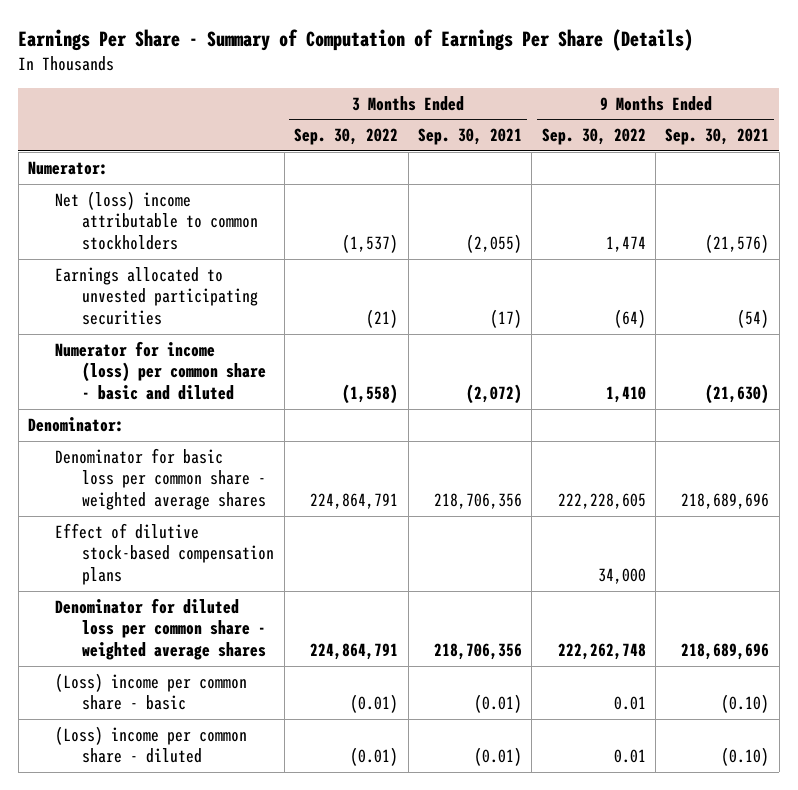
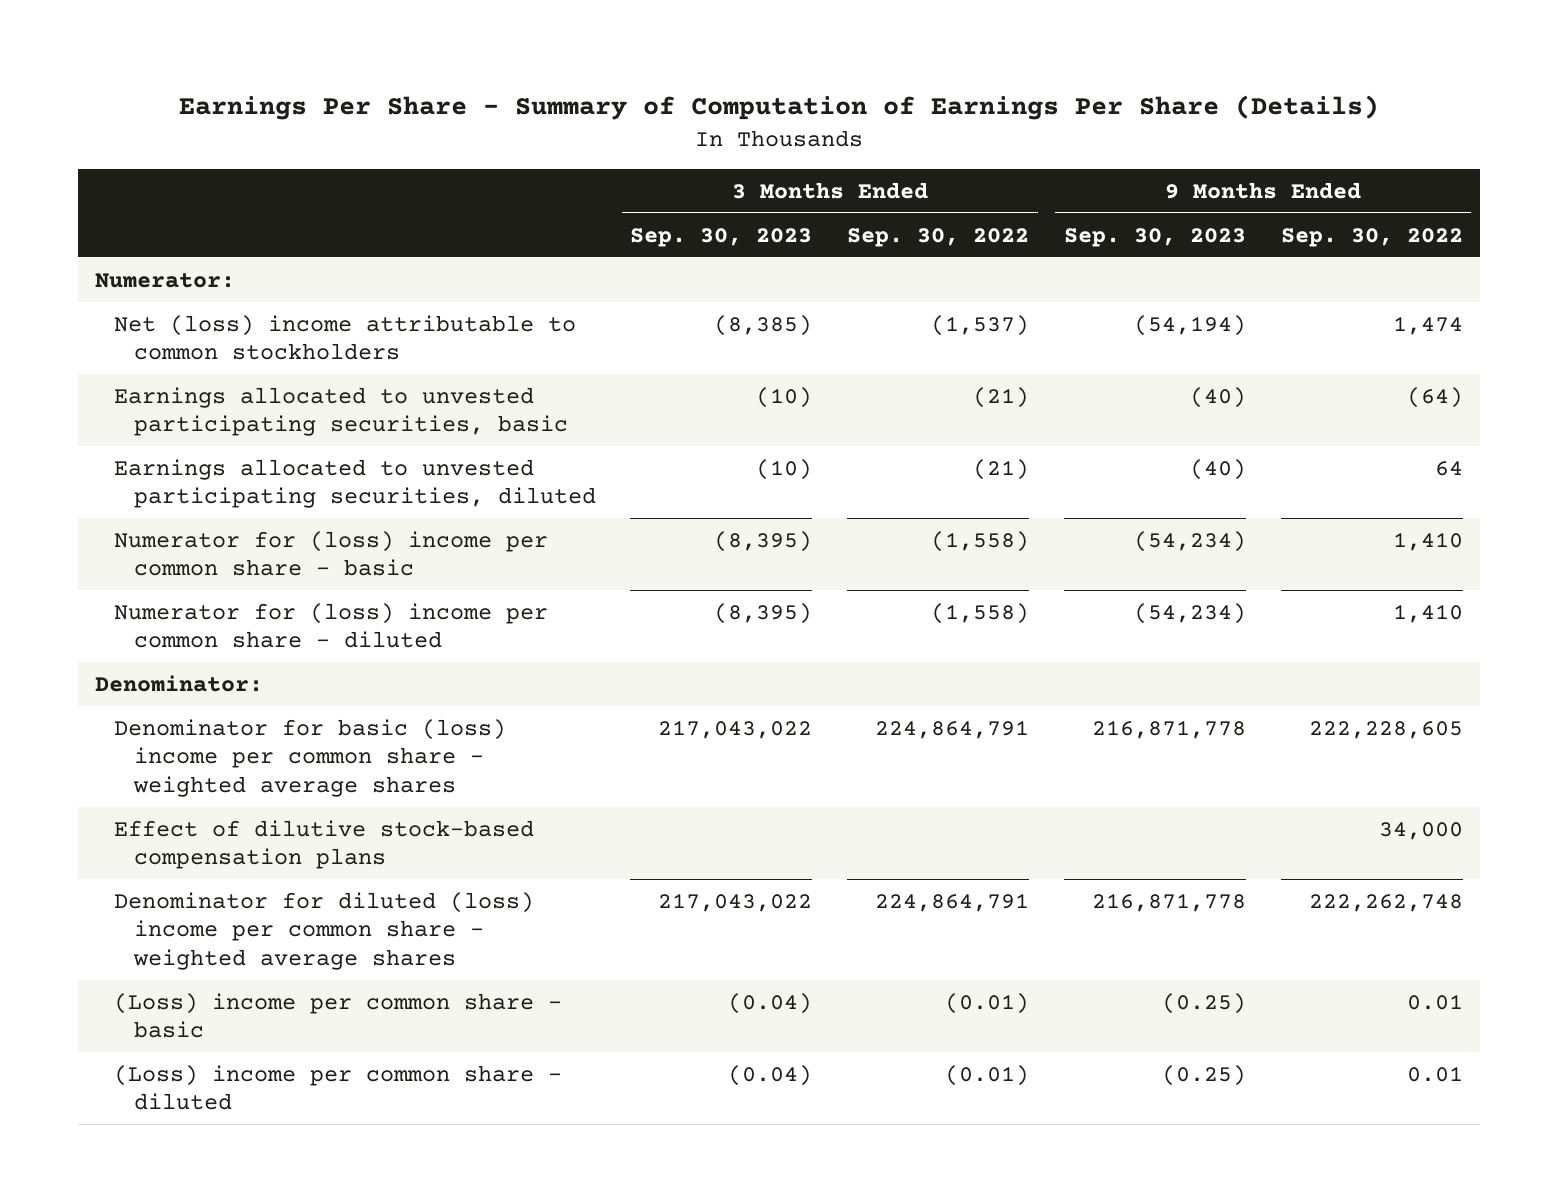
- | 3 Months Ended Sep. 30, 2022 | 3 Months Ended Sep. 30, 2021 | 9 Months Ended Sep. 30, 2022 | 9 Months Ended Sep. 30, 2021
+ | 3 Months Ended Sep. 30, 2023 | 3 Months Ended Sep. 30, 2022 | 9 Months Ended Sep. 30, 2023 | 9 Months Ended Sep. 30, 2022
- Earnings allocated to unvested participating securities | (21) | (17) | (64) | (54)
- Numerator for income (loss) per common share - basic and diluted | (1,558) | (2,072) | 1,410 | (21,630)
+ Earnings allocated to unvested participating securities, basic | (10) | (21) | (40) | (64)
+ Earnings allocated to unvested participating securities, diluted | (10) | (21) | (40) | 64
+ Numerator for (loss) income per common share - basic | (8,395) | (1,558) | (54,234) | 1,410
+ Numerator for (loss) income per common share - diluted | (8,395) | (1,558) | (54,234) | 1,410
- Denominator for basic loss per common share - weighted average shares | 224,864,791 | 218,706,356 | 222,228,605 | 218,689,696
+ Denominator for basic (loss) income per common share - weighted average shares | 217,043,022 | 224,864,791 | 216,871,778 | 222,228,605
- Denominator for diluted loss per common share - weighted average shares | 224,864,791 | 218,706,356 | 222,262,748 | 218,689,696
+ Denominator for diluted (loss) income per common share - weighted average shares | 217,043,022 | 224,864,791 | 216,871,778 | 222,262,748

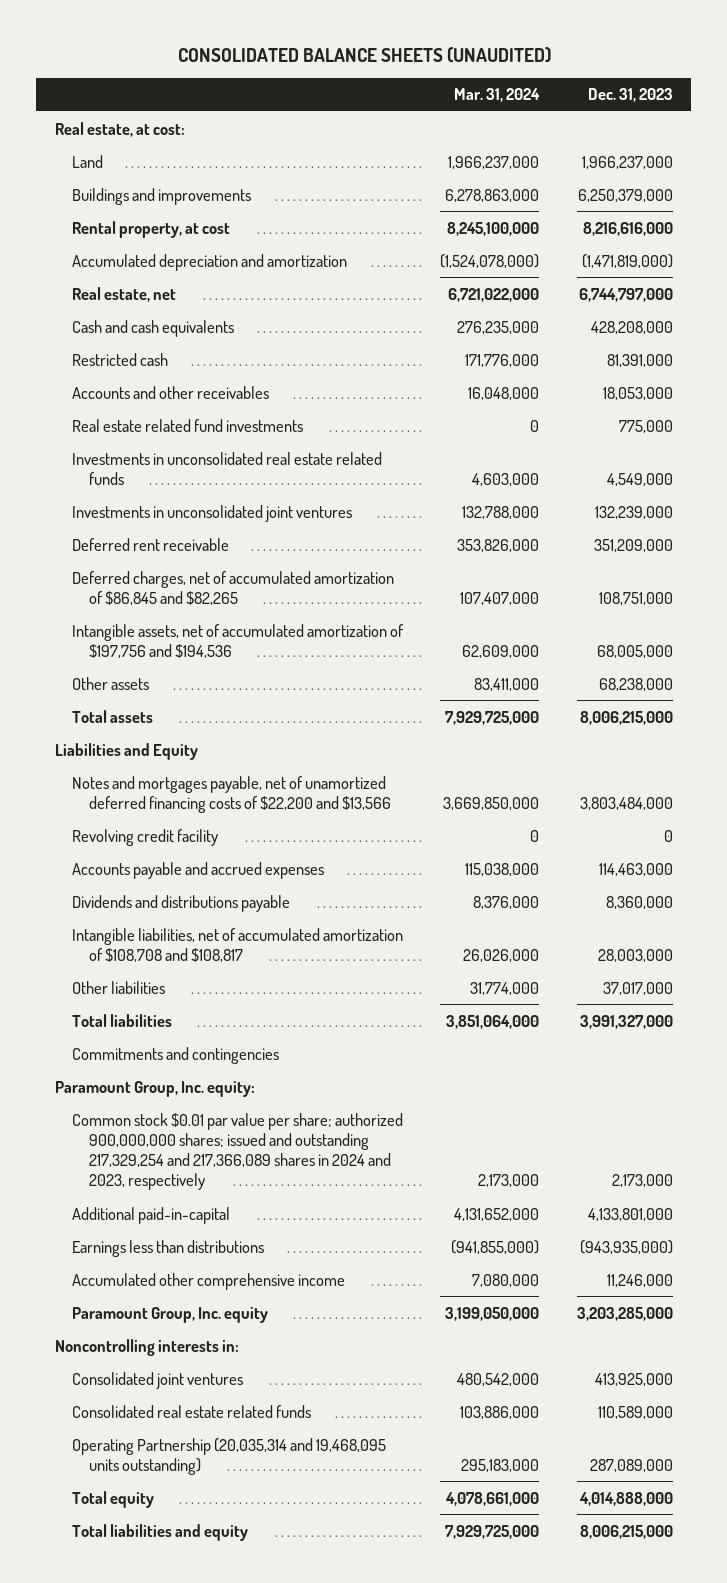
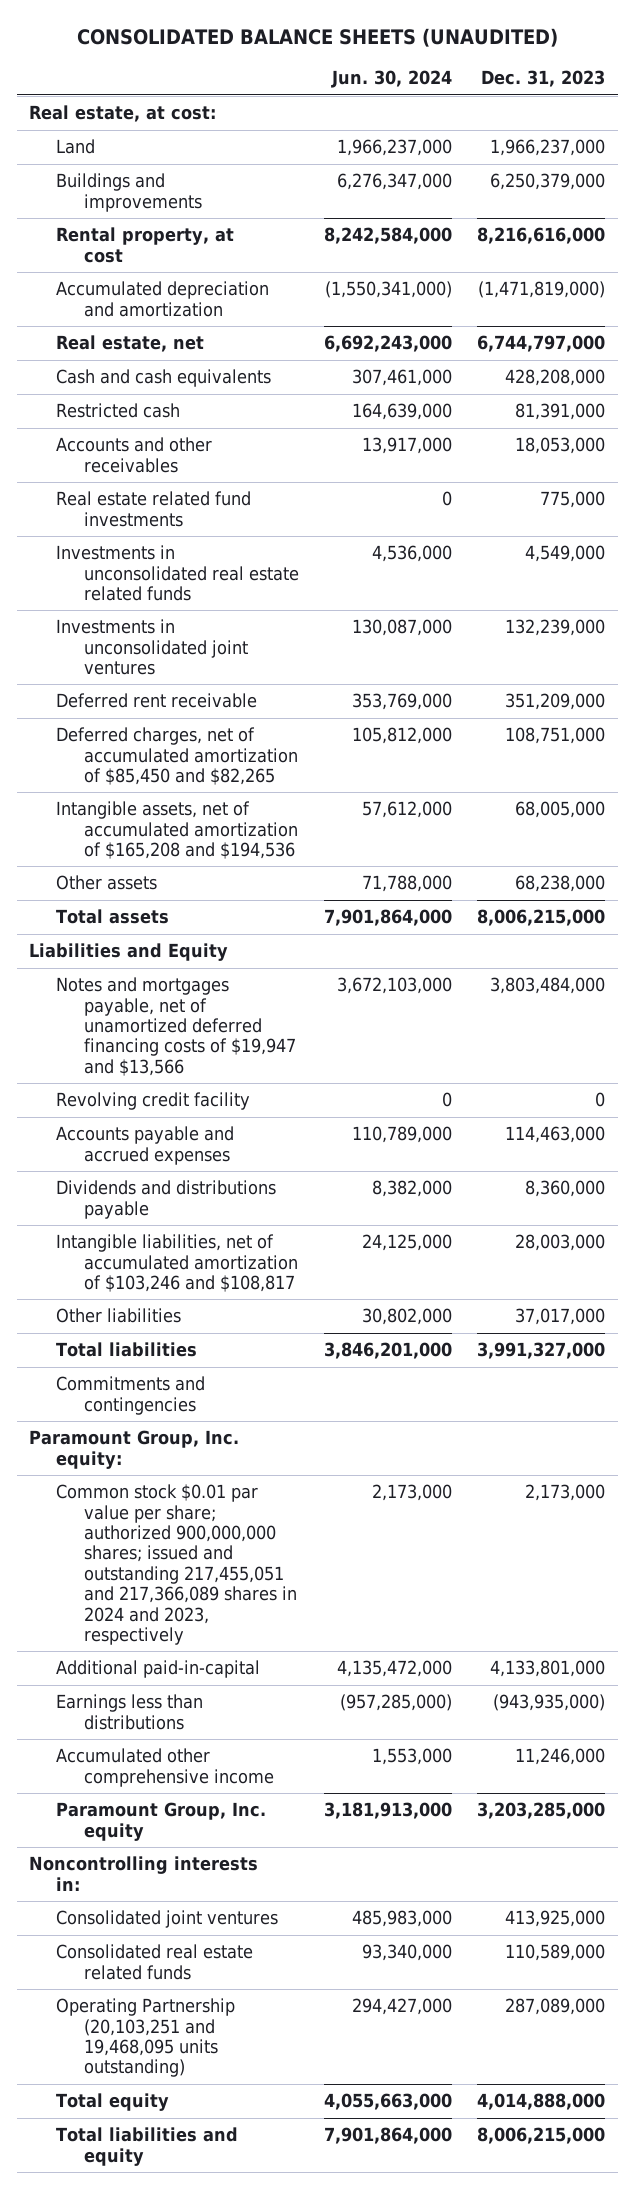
- | Mar. 31, 2024 | Dec. 31, 2023
+ | Jun. 30, 2024 | Dec. 31, 2023
- Deferred charges, net of accumulated amortization of $86,845 and $82,265 | 107,407,000 | 108,751,000
- Intangible assets, net of accumulated amortization of $197,756 and $194,536 | 62,609,000 | 68,005,000
+ Deferred charges, net of accumulated amortization of $85,450 and $82,265 | 105,812,000 | 108,751,000
+ Intangible assets, net of accumulated amortization of $165,208 and $194,536 | 57,612,000 | 68,005,000
- Notes and mortgages payable, net of unamortized deferred financing costs of $22,200 and $13,566 | 3,669,850,000 | 3,803,484,000
+ Notes and mortgages payable, net of unamortized deferred financing costs of $19,947 and $13,566 | 3,672,103,000 | 3,803,484,000
- Intangible liabilities, net of accumulated amortization of $108,708 and $108,817 | 26,026,000 | 28,003,000
+ Intangible liabilities, net of accumulated amortization of $103,246 and $108,817 | 24,125,000 | 28,003,000
- Common stock $0.01 par value per share; authorized 900,000,000 shares; issued and outstanding 217,329,254 and 217,366,089 shares in 2024 and 2023, respectively | 2,173,000 | 2,173,000
+ Common stock $0.01 par value per share; authorized 900,000,000 shares; issued and outstanding 217,455,051 and 217,366,089 shares in 2024 and 2023, respectively | 2,173,000 | 2,173,000
- Operating Partnership (20,035,314 and 19,468,095 units outstanding) | 295,183,000 | 287,089,000
+ Operating Partnership (20,103,251 and 19,468,095 units outstanding) | 294,427,000 | 287,089,000

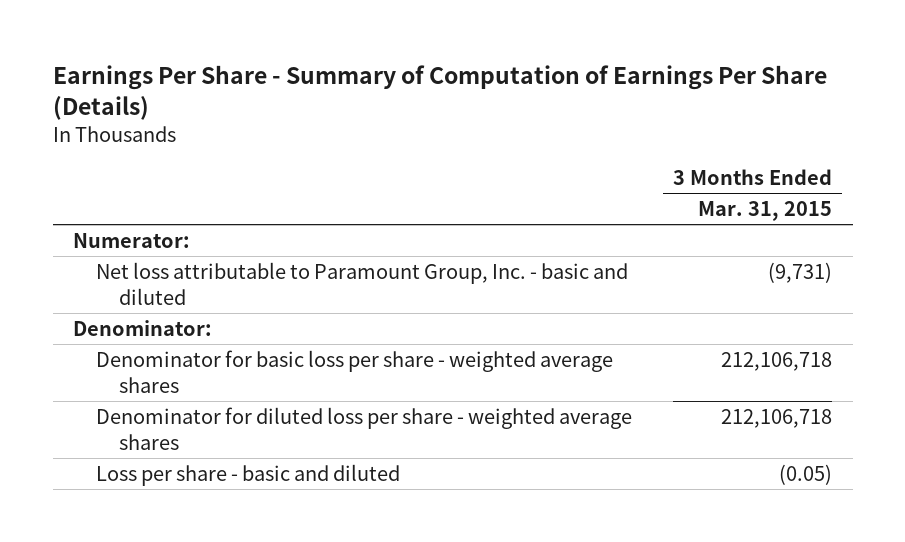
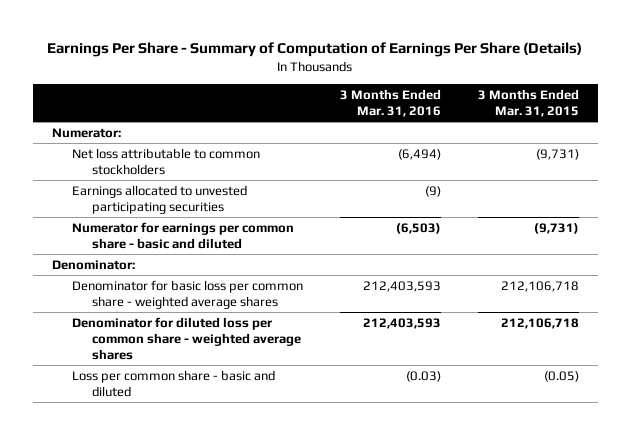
- | 3 Months Ended Mar. 31, 2015
+ | 3 Months Ended Mar. 31, 2016 | 3 Months Ended Mar. 31, 2015
- Net loss attributable to Paramount Group, Inc. - basic and diluted | (9,731)
+ Net loss attributable to common stockholders | (6,494) | (9,731)
+ Earnings allocated to unvested participating securities | (9) |
+ Numerator for earnings per common share - basic and diluted | (6,503) | (9,731)
- Denominator for basic loss per share - weighted average shares | 212,106,718
- Denominator for diluted loss per share - weighted average shares | 212,106,718
- Loss per share - basic and diluted | (0.05)
+ Denominator for basic loss per common share - weighted average shares | 212,403,593 | 212,106,718
+ Denominator for diluted loss per common share - weighted average shares | 212,403,593 | 212,106,718
+ Loss per common share - basic and diluted | (0.03) | (0.05)

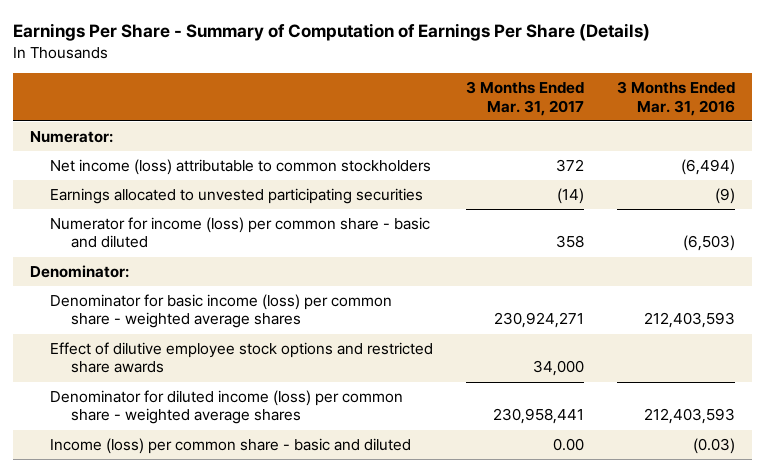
- | 3 Months Ended Mar. 31, 2016 | 3 Months Ended Mar. 31, 2015
+ | 3 Months Ended Mar. 31, 2017 | 3 Months Ended Mar. 31, 2016
- Net loss attributable to common stockholders | (6,494) | (9,731)
+ Net income (loss) attributable to common stockholders | 372 | (6,494)
- Numerator for earnings per common share - basic and diluted | (6,503) | (9,731)
+ Numerator for income (loss) per common share - basic and diluted | 358 | (6,503)
- Denominator for basic loss per common share - weighted average shares | 212,403,593 | 212,106,718
- Denominator for diluted loss per common share - weighted average shares | 212,403,593 | 212,106,718
- Loss per common share - basic and diluted | (0.03) | (0.05)
+ Denominator for basic income (loss) per common share - weighted average shares | 230,924,271 | 212,403,593
+ Effect of dilutive employee stock options and restricted share awards | 34,000 |
+ Denominator for diluted income (loss) per common share - weighted average shares | 230,958,441 | 212,403,593
+ Income (loss) per common share - basic and diluted | 0.00 | (0.03)

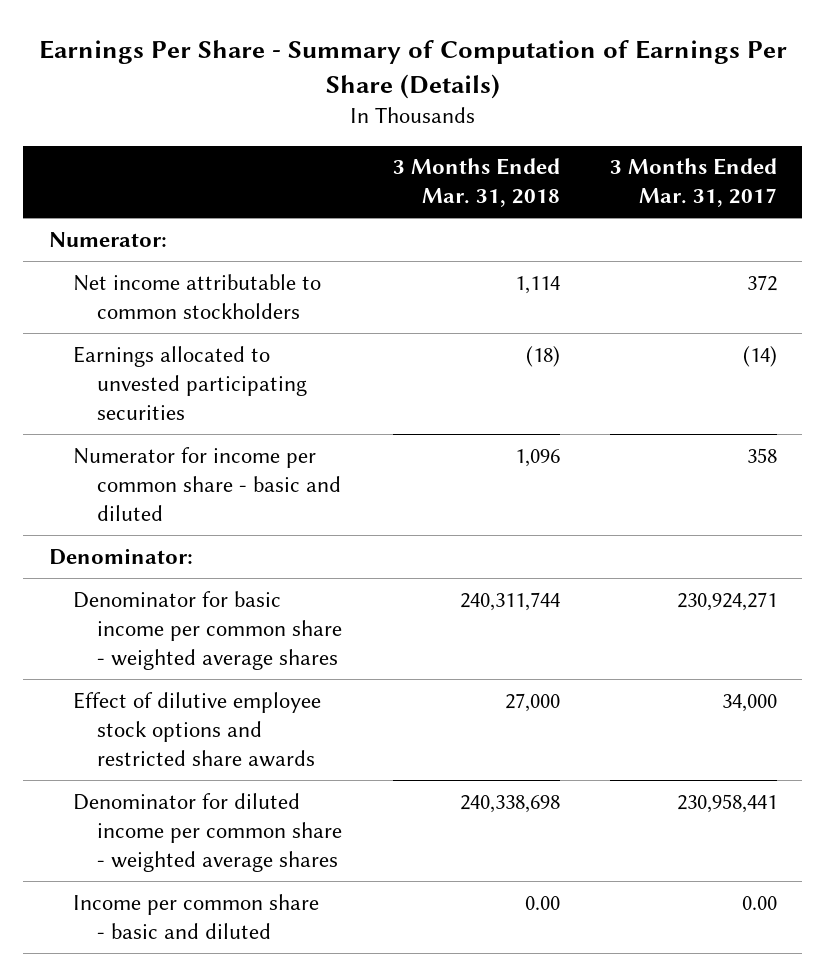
- | 3 Months Ended Mar. 31, 2017 | 3 Months Ended Mar. 31, 2016
+ | 3 Months Ended Mar. 31, 2018 | 3 Months Ended Mar. 31, 2017
- Net income (loss) attributable to common stockholders | 372 | (6,494)
+ Net income attributable to common stockholders | 1,114 | 372
- Numerator for income (loss) per common share - basic and diluted | 358 | (6,503)
+ Numerator for income per common share - basic and diluted | 1,096 | 358
- Denominator for basic income (loss) per common share - weighted average shares | 230,924,271 | 212,403,593
+ Denominator for basic income per common share - weighted average shares | 240,311,744 | 230,924,271
- Denominator for diluted income (loss) per common share - weighted average shares | 230,958,441 | 212,403,593
- Income (loss) per common share - basic and diluted | 0.00 | (0.03)
+ Denominator for diluted income per common share - weighted average shares | 240,338,698 | 230,958,441
+ Income per common share - basic and diluted | 0.00 | 0.00

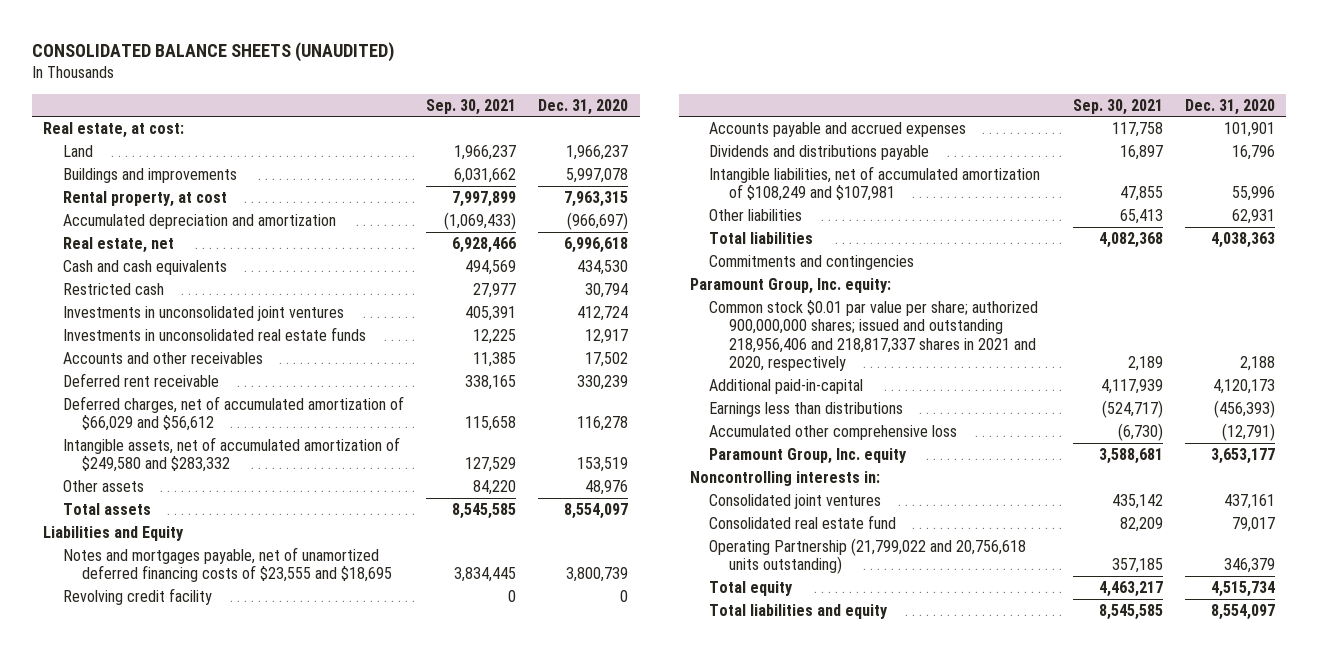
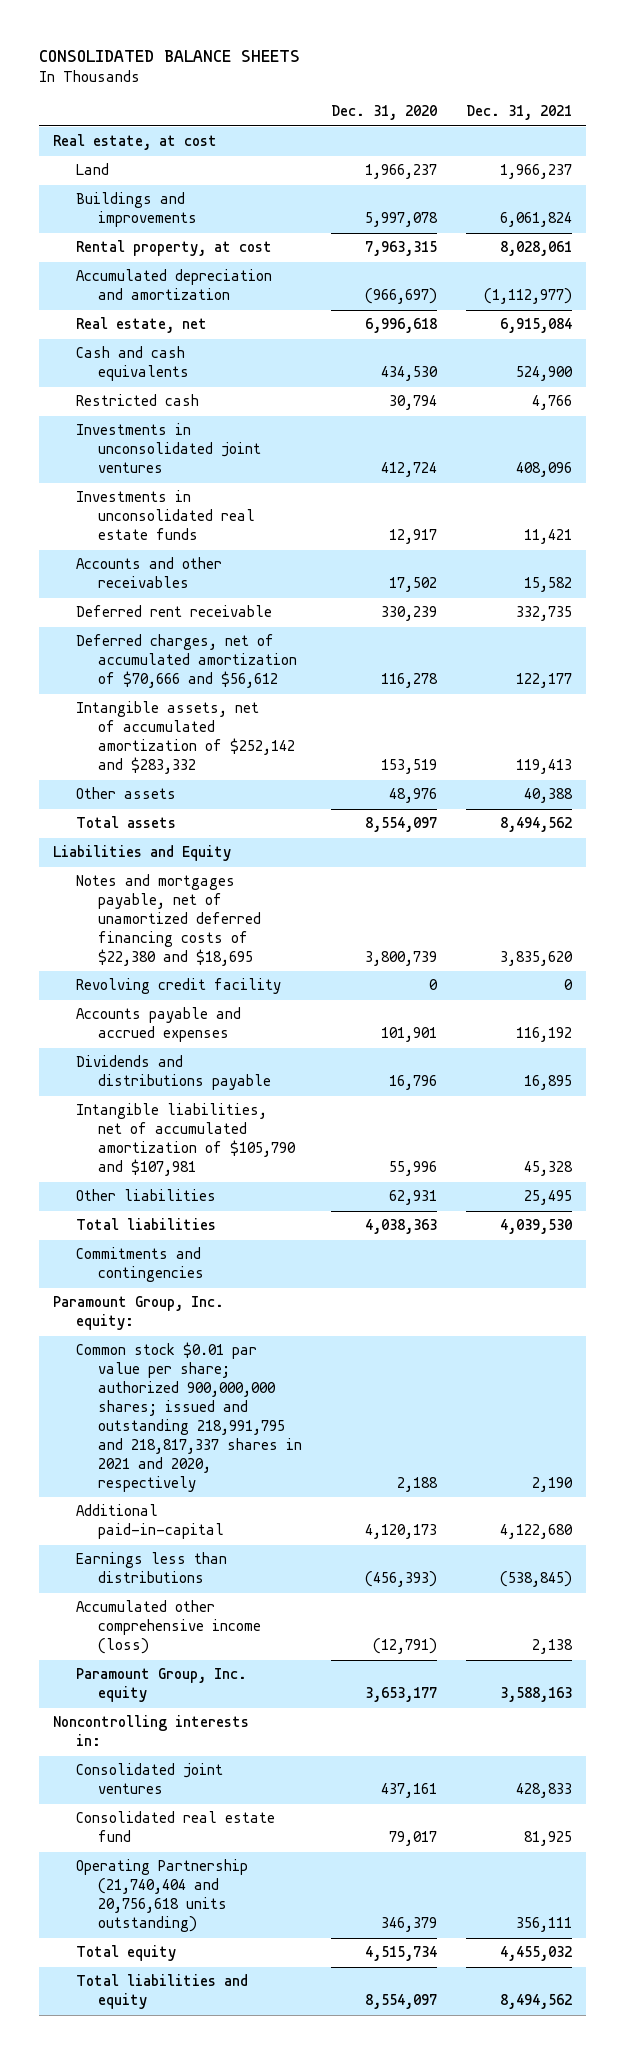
- CONSOLIDATED BALANCE SHEETS (UNAUDITED)
+ CONSOLIDATED BALANCE SHEETS
- | Sep. 30, 2021 | Dec. 31, 2020
+ | Dec. 31, 2020 | Dec. 31, 2021
- Real estate, at cost:
+ Real estate, at cost
- Deferred charges, net of accumulated amortization of $66,029 and $56,612 | 115,658 | 116,278
- Intangible assets, net of accumulated amortization of $249,580 and $283,332 | 127,529 | 153,519
+ Deferred charges, net of accumulated amortization of $70,666 and $56,612 | 116,278 | 122,177
+ Intangible assets, net of accumulated amortization of $252,142 and $283,332 | 153,519 | 119,413
- Notes and mortgages payable, net of unamortized deferred financing costs of $23,555 and $18,695 | 3,834,445 | 3,800,739
+ Notes and mortgages payable, net of unamortized deferred financing costs of $22,380 and $18,695 | 3,800,739 | 3,835,620
- Intangible liabilities, net of accumulated amortization of $108,249 and $107,981 | 47,855 | 55,996
+ Intangible liabilities, net of accumulated amortization of $105,790 and $107,981 | 55,996 | 45,328
- Common stock $0.01 par value per share; authorized 900,000,000 shares; issued and outstanding 218,956,406 and 218,817,337 shares in 2021 and 2020, respectively | 2,189 | 2,188
+ Common stock $0.01 par value per share; authorized 900,000,000 shares; issued and outstanding 218,991,795 and 218,817,337 shares in 2021 and 2020, respectively | 2,188 | 2,190
- Accumulated other comprehensive loss | (6,730) | (12,791)
+ Accumulated other comprehensive income (loss) | (12,791) | 2,138
- Operating Partnership (21,799,022 and 20,756,618 units outstanding) | 357,185 | 346,379
+ Operating Partnership (21,740,404 and 20,756,618 units outstanding) | 346,379 | 356,111

